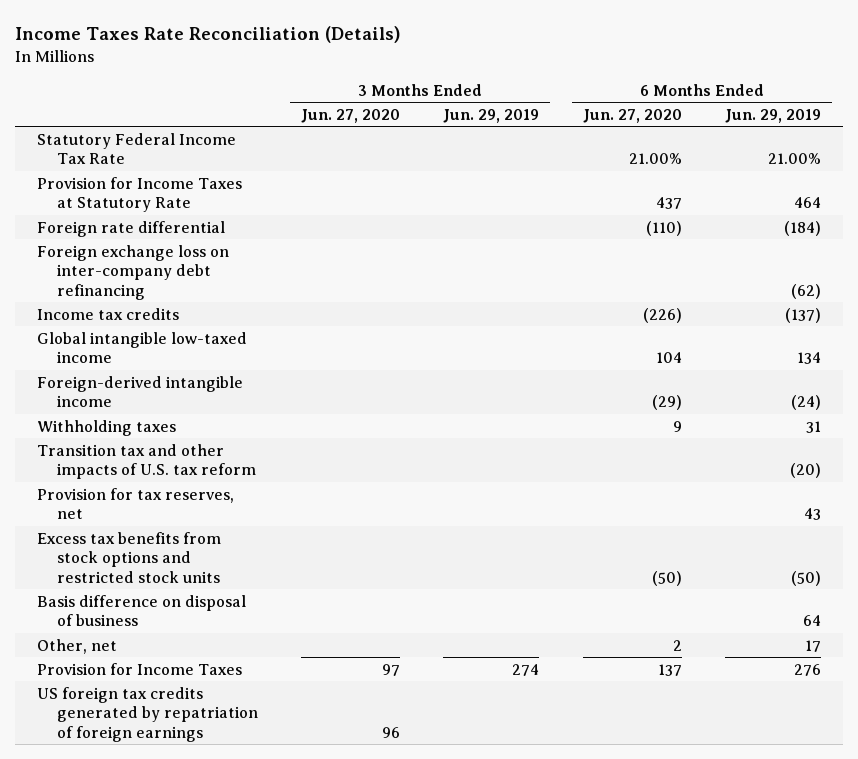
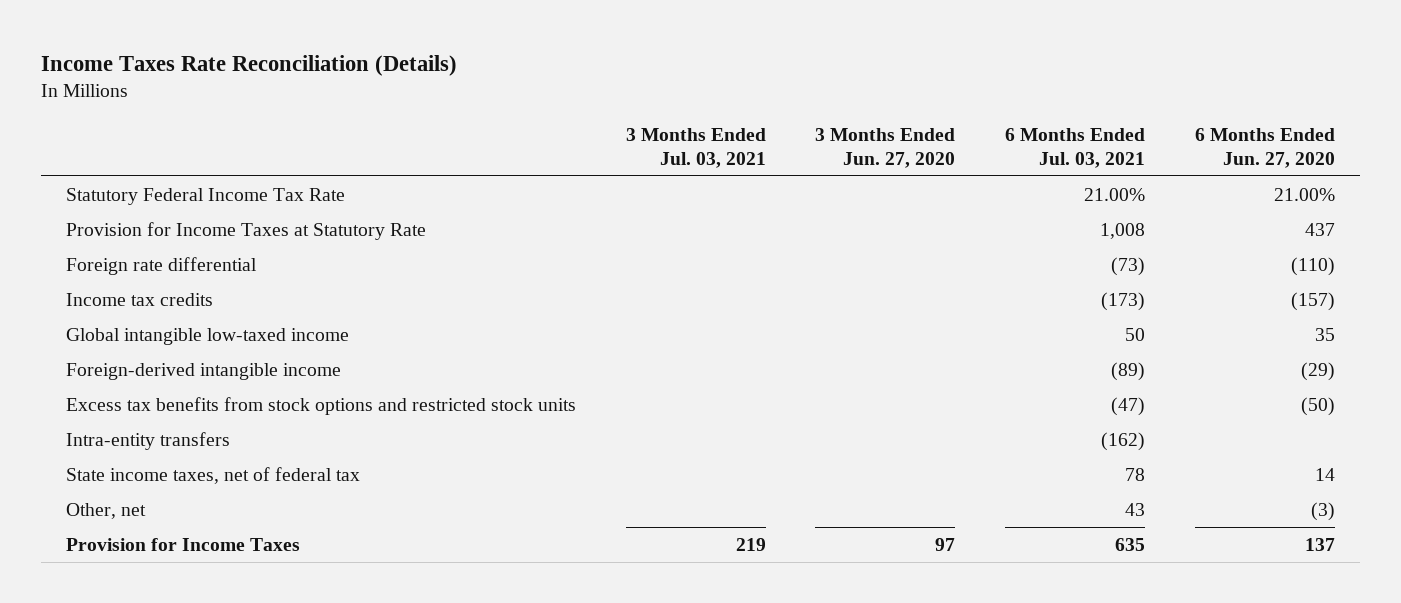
- | 3 Months Ended Jun. 27, 2020 | 3 Months Ended Jun. 29, 2019 | 6 Months Ended Jun. 27, 2020 | 6 Months Ended Jun. 29, 2019
+ | 3 Months Ended Jul. 03, 2021 | 3 Months Ended Jun. 27, 2020 | 6 Months Ended Jul. 03, 2021 | 6 Months Ended Jun. 27, 2020
- Foreign exchange loss on inter-company debt refinancing | | | | (62)
- Income tax credits | | | (226) | (137)
- Global intangible low-taxed income | | | 104 | 134
+ Income tax credits | | | (173) | (157)
+ Global intangible low-taxed income | | | 50 | 35
- Withholding taxes | | | 9 | 31
- Transition tax and other impacts of U.S. tax reform | | | | (20)
- Provision for tax reserves, net | | | | 43
- Basis difference on disposal of business | | | | 64
- Other, net | | | 2 | 17
+ Intra-entity transfers | | | (162) |
+ State income taxes, net of federal tax | | | 78 | 14
+ Other, net | | | 43 | (3)
- US foreign tax credits generated by repatriation of foreign earnings | 96 | | |

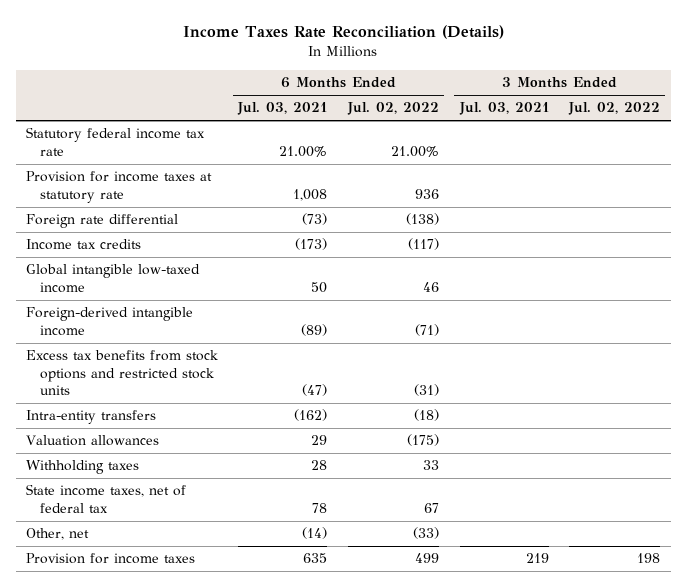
- | 3 Months Ended Jul. 03, 2021 | 3 Months Ended Jun. 27, 2020 | 6 Months Ended Jul. 03, 2021 | 6 Months Ended Jun. 27, 2020
+ | 6 Months Ended Jul. 03, 2021 | 6 Months Ended Jul. 02, 2022 | 3 Months Ended Jul. 03, 2021 | 3 Months Ended Jul. 02, 2022
- Statutory Federal Income Tax Rate | | | 21.00% | 21.00%
- Provision for Income Taxes at Statutory Rate | | | 1,008 | 437
+ Statutory federal income tax rate | 21.00% | 21.00% | |
+ Provision for income taxes at statutory rate | 1,008 | 936 | |
+ Valuation allowances | 29 | (175) | |
+ Withholding taxes | 28 | 33 | |
- Other, net | | | 43 | (3)
- Provision for Income Taxes | 219 | 97 | 635 | 137
+ Other, net | (14) | (33) | |
+ Provision for income taxes | 635 | 499 | 219 | 198

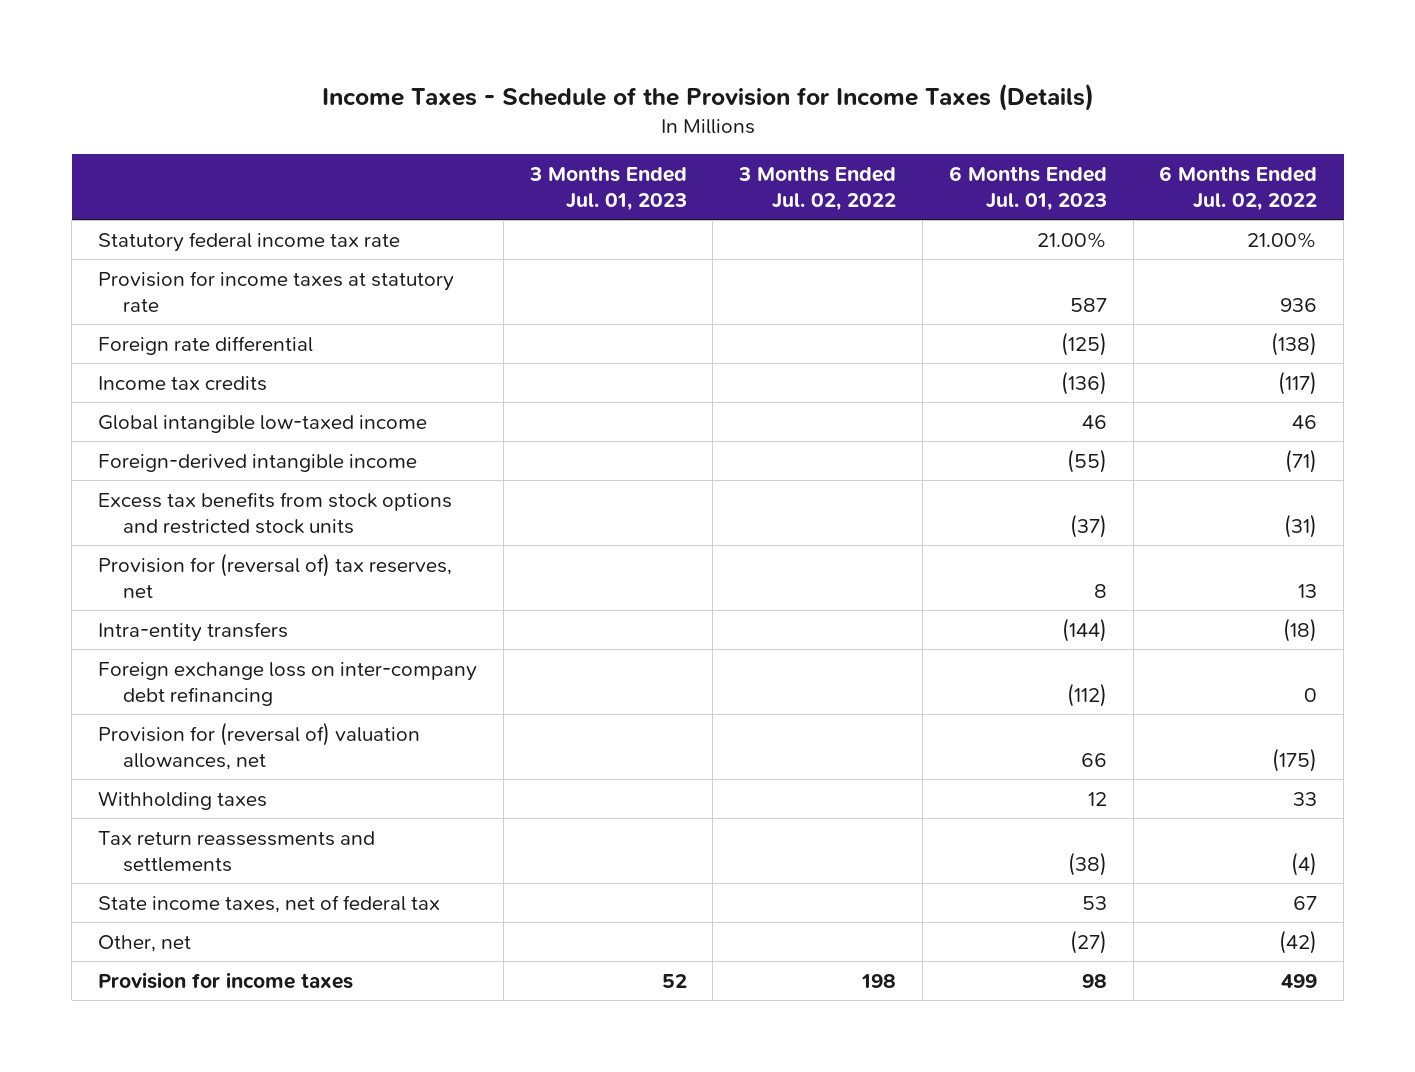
- Income Taxes Rate Reconciliation (Details)
+ Income Taxes - Schedule of the Provision for Income Taxes (Details)
- | 6 Months Ended Jul. 03, 2021 | 6 Months Ended Jul. 02, 2022 | 3 Months Ended Jul. 03, 2021 | 3 Months Ended Jul. 02, 2022
+ | 3 Months Ended Jul. 01, 2023 | 3 Months Ended Jul. 02, 2022 | 6 Months Ended Jul. 01, 2023 | 6 Months Ended Jul. 02, 2022
+ Provision for (reversal of) tax reserves, net | | | 8 | 13
- Valuation allowances | 29 | (175) | |
+ Foreign exchange loss on inter-company debt refinancing | | | (112) | 0
+ Provision for (reversal of) valuation allowances, net | | | 66 | (175)
+ Tax return reassessments and settlements | | | (38) | (4)
- Other, net | (14) | (33) | |
+ Other, net | | | (27) | (42)

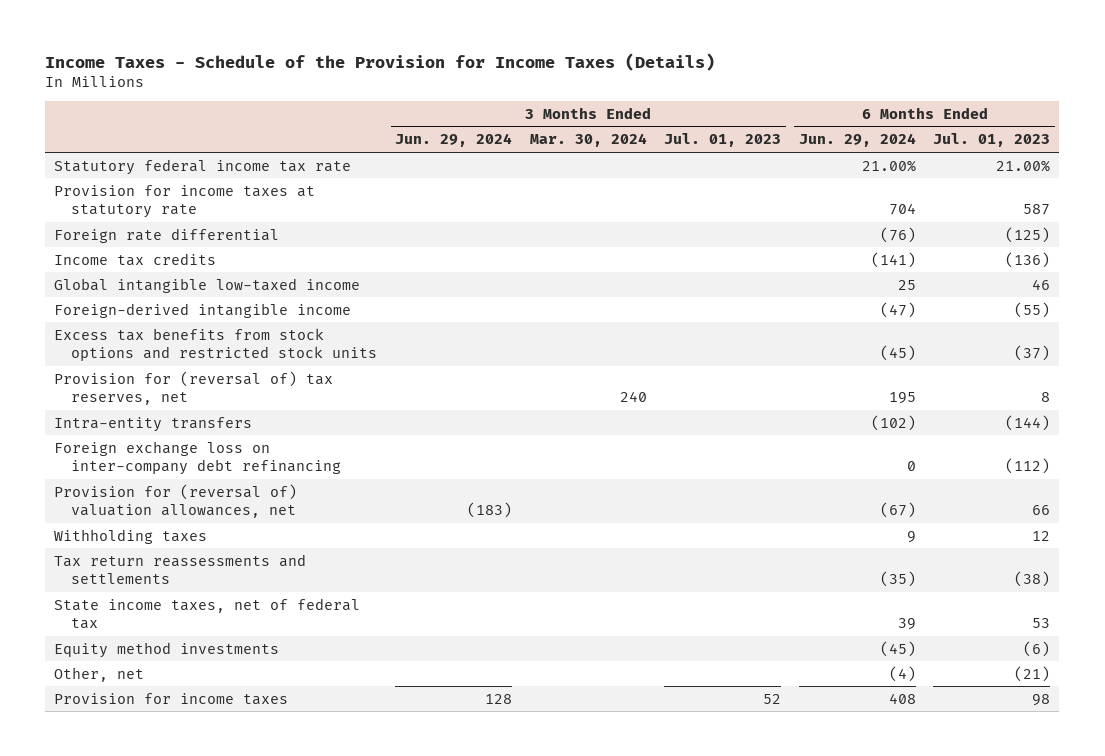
- | 3 Months Ended Jul. 01, 2023 | 3 Months Ended Jul. 02, 2022 | 6 Months Ended Jul. 01, 2023 | 6 Months Ended Jul. 02, 2022
+ | 3 Months Ended Jun. 29, 2024 | 3 Months Ended Mar. 30, 2024 | 3 Months Ended Jul. 01, 2023 | 6 Months Ended Jun. 29, 2024 | 6 Months Ended Jul. 01, 2023
- Other, net | | | (27) | (42)
+ Equity method investments | | | | (45) | (6)
+ Other, net | | | | (4) | (21)

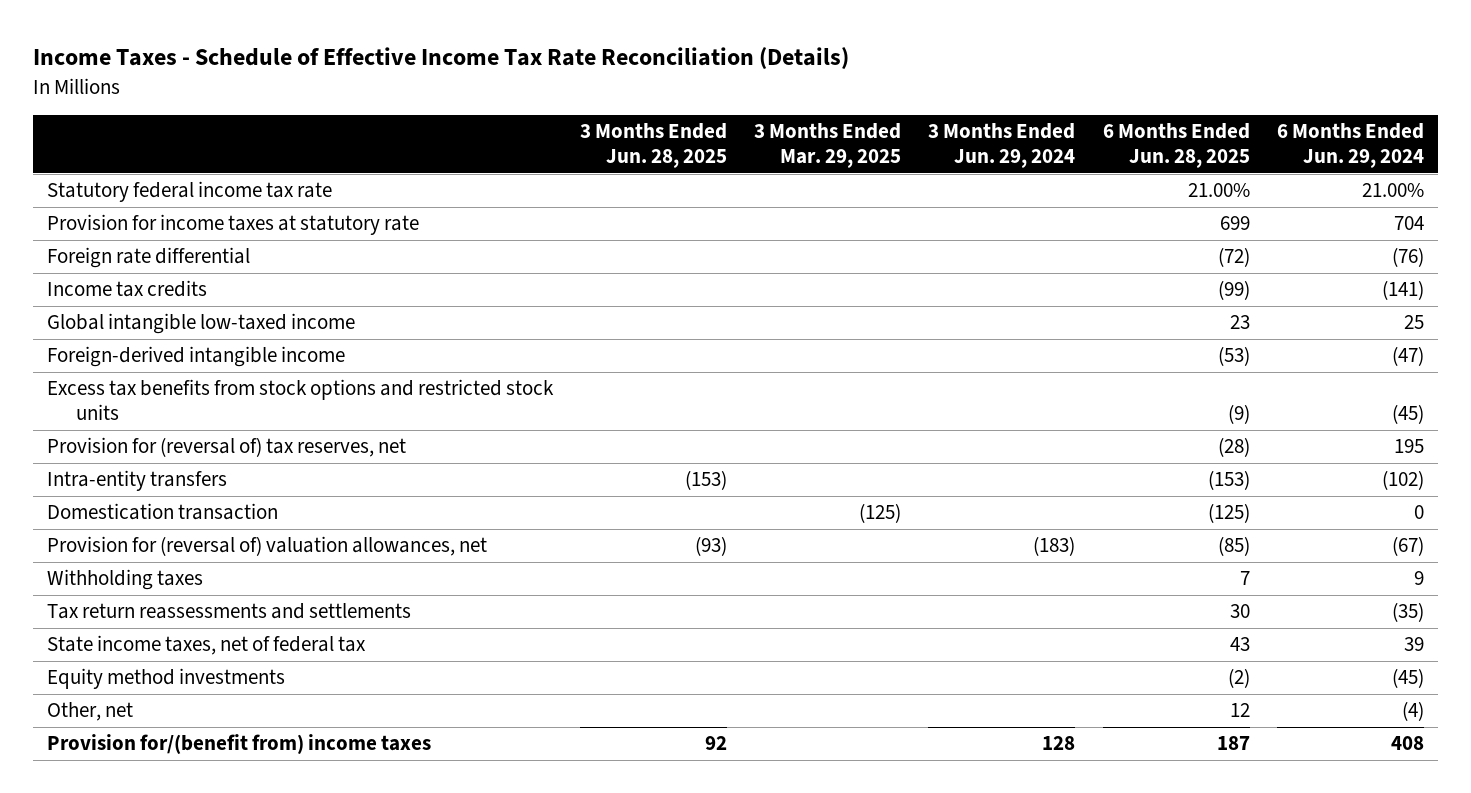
- Income Taxes - Schedule of the Provision for Income Taxes (Details)
+ Income Taxes - Schedule of Effective Income Tax Rate Reconciliation (Details)
- | 3 Months Ended Jun. 29, 2024 | 3 Months Ended Mar. 30, 2024 | 3 Months Ended Jul. 01, 2023 | 6 Months Ended Jun. 29, 2024 | 6 Months Ended Jul. 01, 2023
+ | 3 Months Ended Jun. 28, 2025 | 3 Months Ended Mar. 29, 2025 | 3 Months Ended Jun. 29, 2024 | 6 Months Ended Jun. 28, 2025 | 6 Months Ended Jun. 29, 2024
- Foreign exchange loss on inter-company debt refinancing | | | | 0 | (112)
+ Domestication transaction | | (125) | | (125) | 0
- Provision for income taxes | 128 | | 52 | 408 | 98
+ Provision for/(benefit from) income taxes | 92 | | 128 | 187 | 408

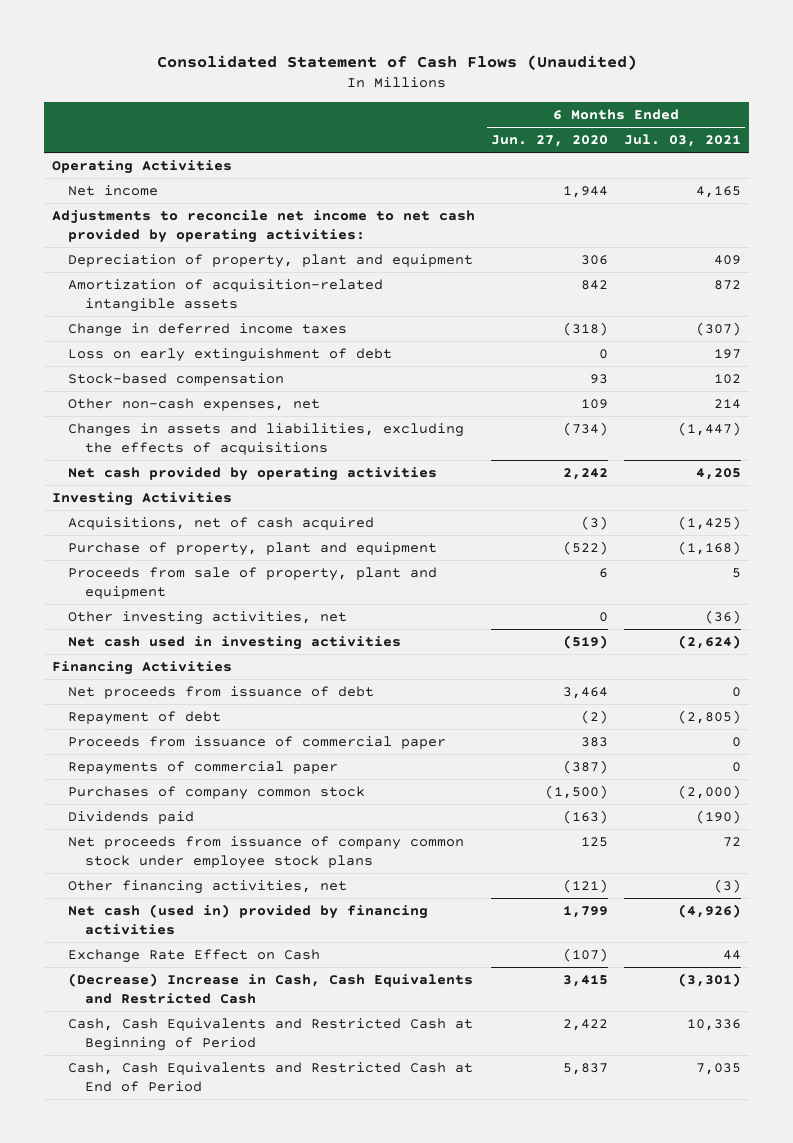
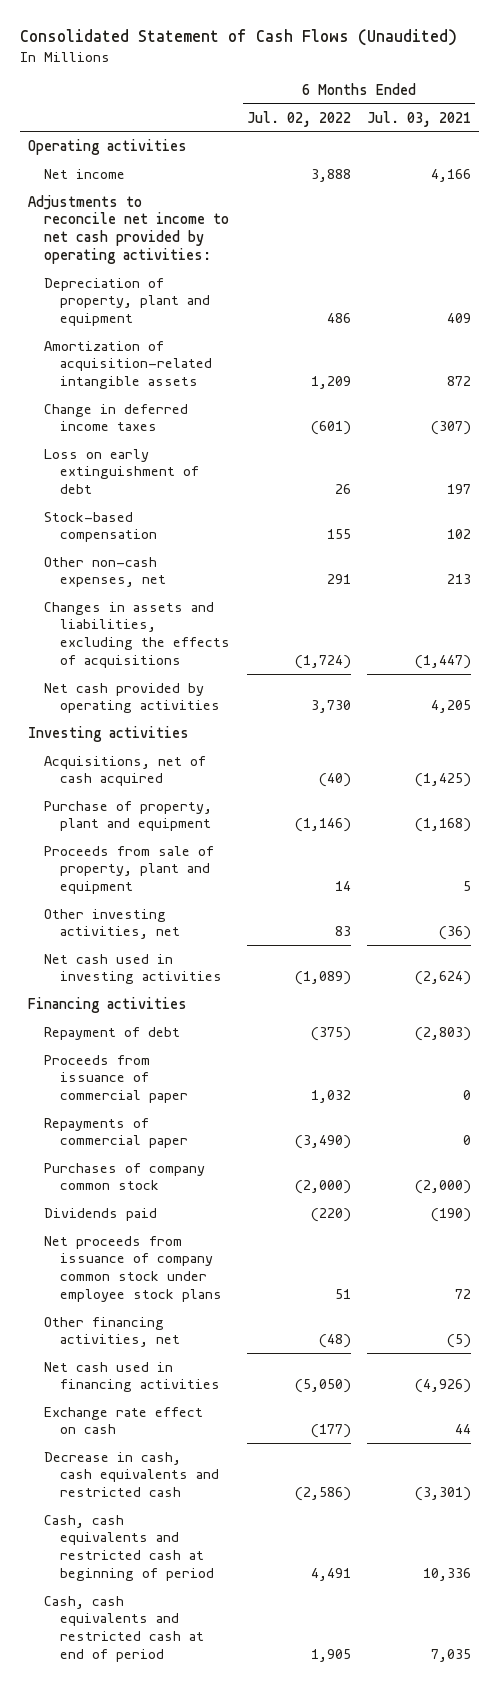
- | 6 Months Ended Jun. 27, 2020 | 6 Months Ended Jul. 03, 2021
+ | 6 Months Ended Jul. 02, 2022 | 6 Months Ended Jul. 03, 2021
- Operating Activities
- Net income | 1,944 | 4,165
+ Operating activities
+ Net income | 3,888 | 4,166
- Other non-cash expenses, net | 109 | 214
+ Other non-cash expenses, net | 291 | 213
- Investing Activities
+ Investing activities
- Financing Activities
- Net proceeds from issuance of debt | 3,464 | 0
- Repayment of debt | (2) | (2,805)
+ Financing activities
+ Repayment of debt | (375) | (2,803)
- Other financing activities, net | (121) | (3)
- Net cash (used in) provided by financing activities | 1,799 | (4,926)
- Exchange Rate Effect on Cash | (107) | 44
- (Decrease) Increase in Cash, Cash Equivalents and Restricted Cash | 3,415 | (3,301)
- Cash, Cash Equivalents and Restricted Cash at Beginning of Period | 2,422 | 10,336
- Cash, Cash Equivalents and Restricted Cash at End of Period | 5,837 | 7,035
+ Other financing activities, net | (48) | (5)
+ Net cash used in financing activities | (5,050) | (4,926)
+ Exchange rate effect on cash | (177) | 44
+ Decrease in cash, cash equivalents and restricted cash | (2,586) | (3,301)
+ Cash, cash equivalents and restricted cash at beginning of period | 4,491 | 10,336
+ Cash, cash equivalents and restricted cash at end of period | 1,905 | 7,035

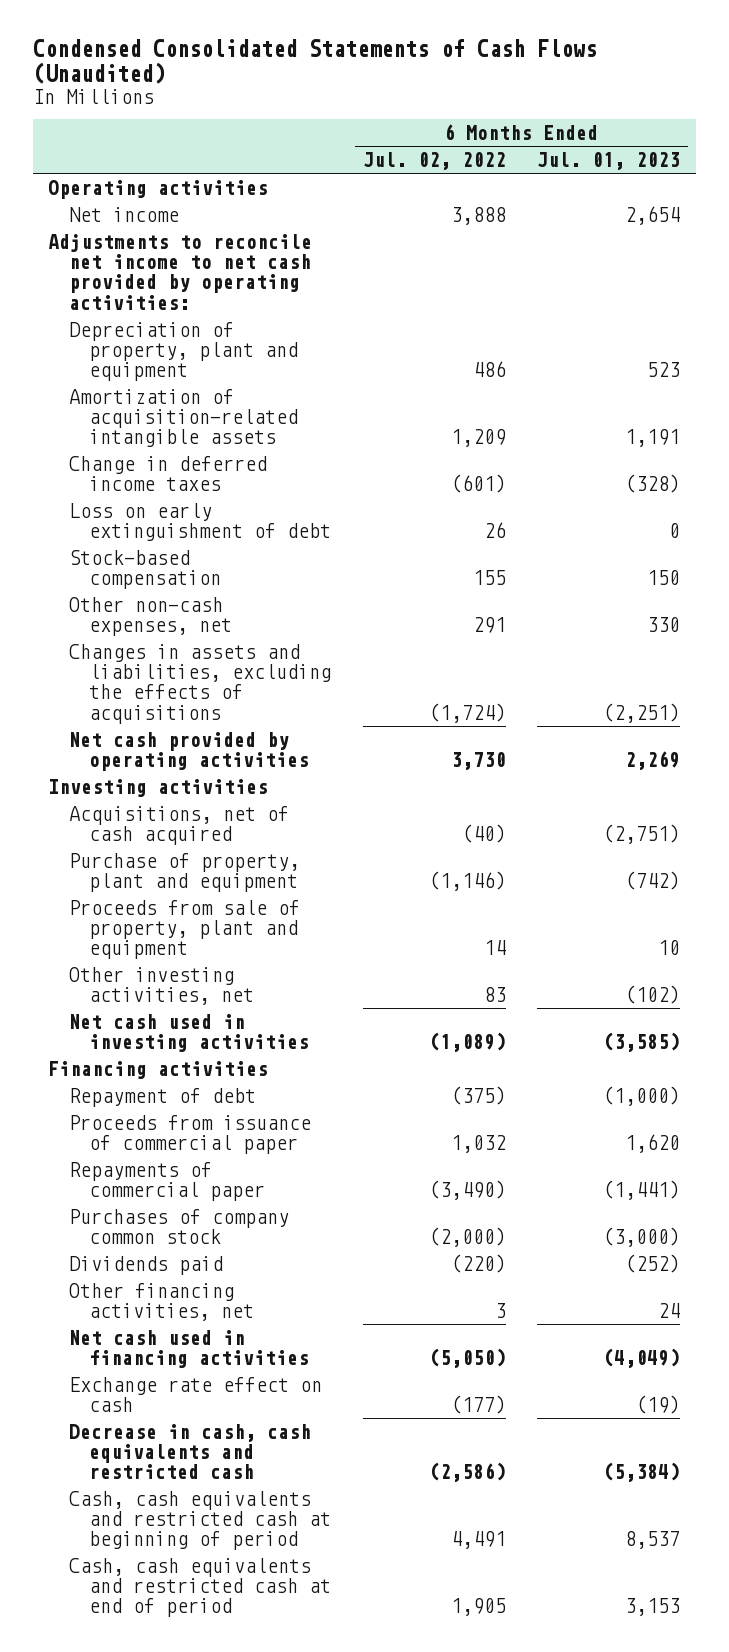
- Consolidated Statement of Cash Flows (Unaudited)
+ Condensed Consolidated Statements of Cash Flows (Unaudited)
- | 6 Months Ended Jul. 02, 2022 | 6 Months Ended Jul. 03, 2021
+ | 6 Months Ended Jul. 02, 2022 | 6 Months Ended Jul. 01, 2023
- Net proceeds from issuance of company common stock under employee stock plans | 51 | 72
- Other financing activities, net | (48) | (5)
+ Other financing activities, net | 3 | 24

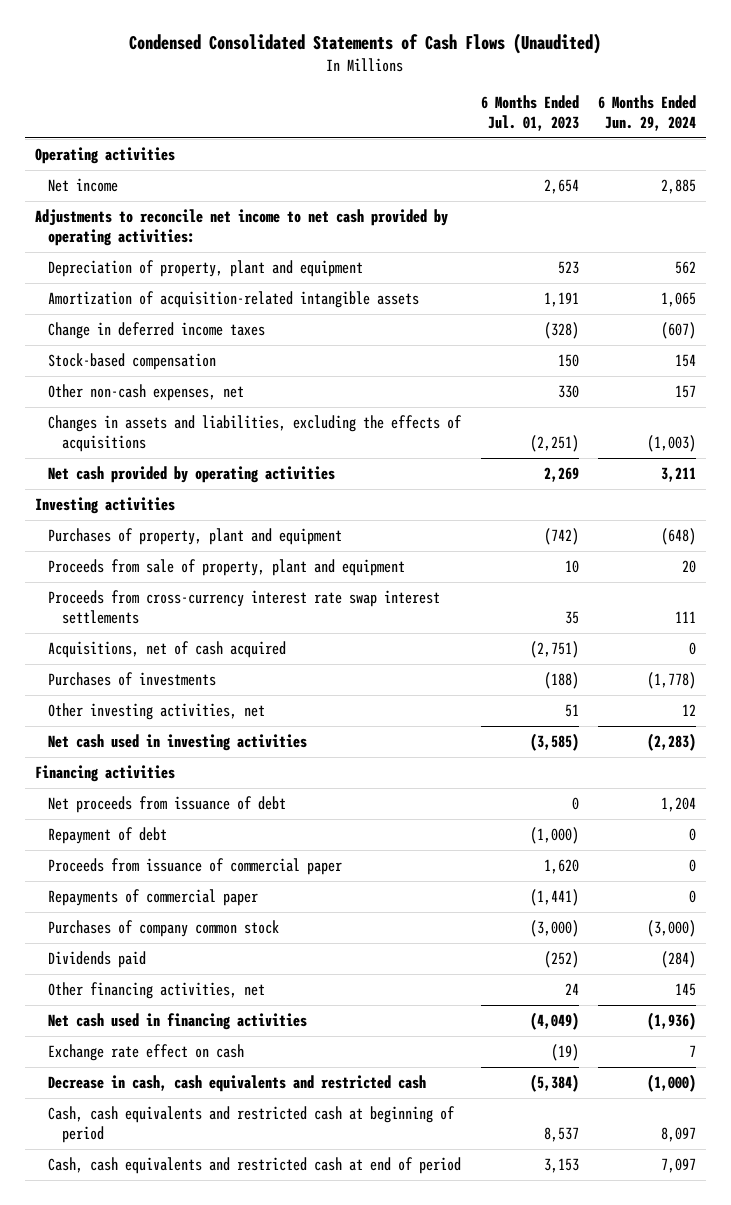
- | 6 Months Ended Jul. 02, 2022 | 6 Months Ended Jul. 01, 2023
+ | 6 Months Ended Jul. 01, 2023 | 6 Months Ended Jun. 29, 2024
- Loss on early extinguishment of debt | 26 | 0
- Purchase of property, plant and equipment | (1,146) | (742)
+ Purchases of property, plant and equipment | (742) | (648)
- Other investing activities, net | 83 | (102)
+ Proceeds from cross-currency interest rate swap interest settlements | 35 | 111
moved down: Acquisitions, net of cash acquired | (2,751) | 0
+ Purchases of investments | (188) | (1,778)
+ Other investing activities, net | 51 | 12
+ Net proceeds from issuance of debt | 0 | 1,204

